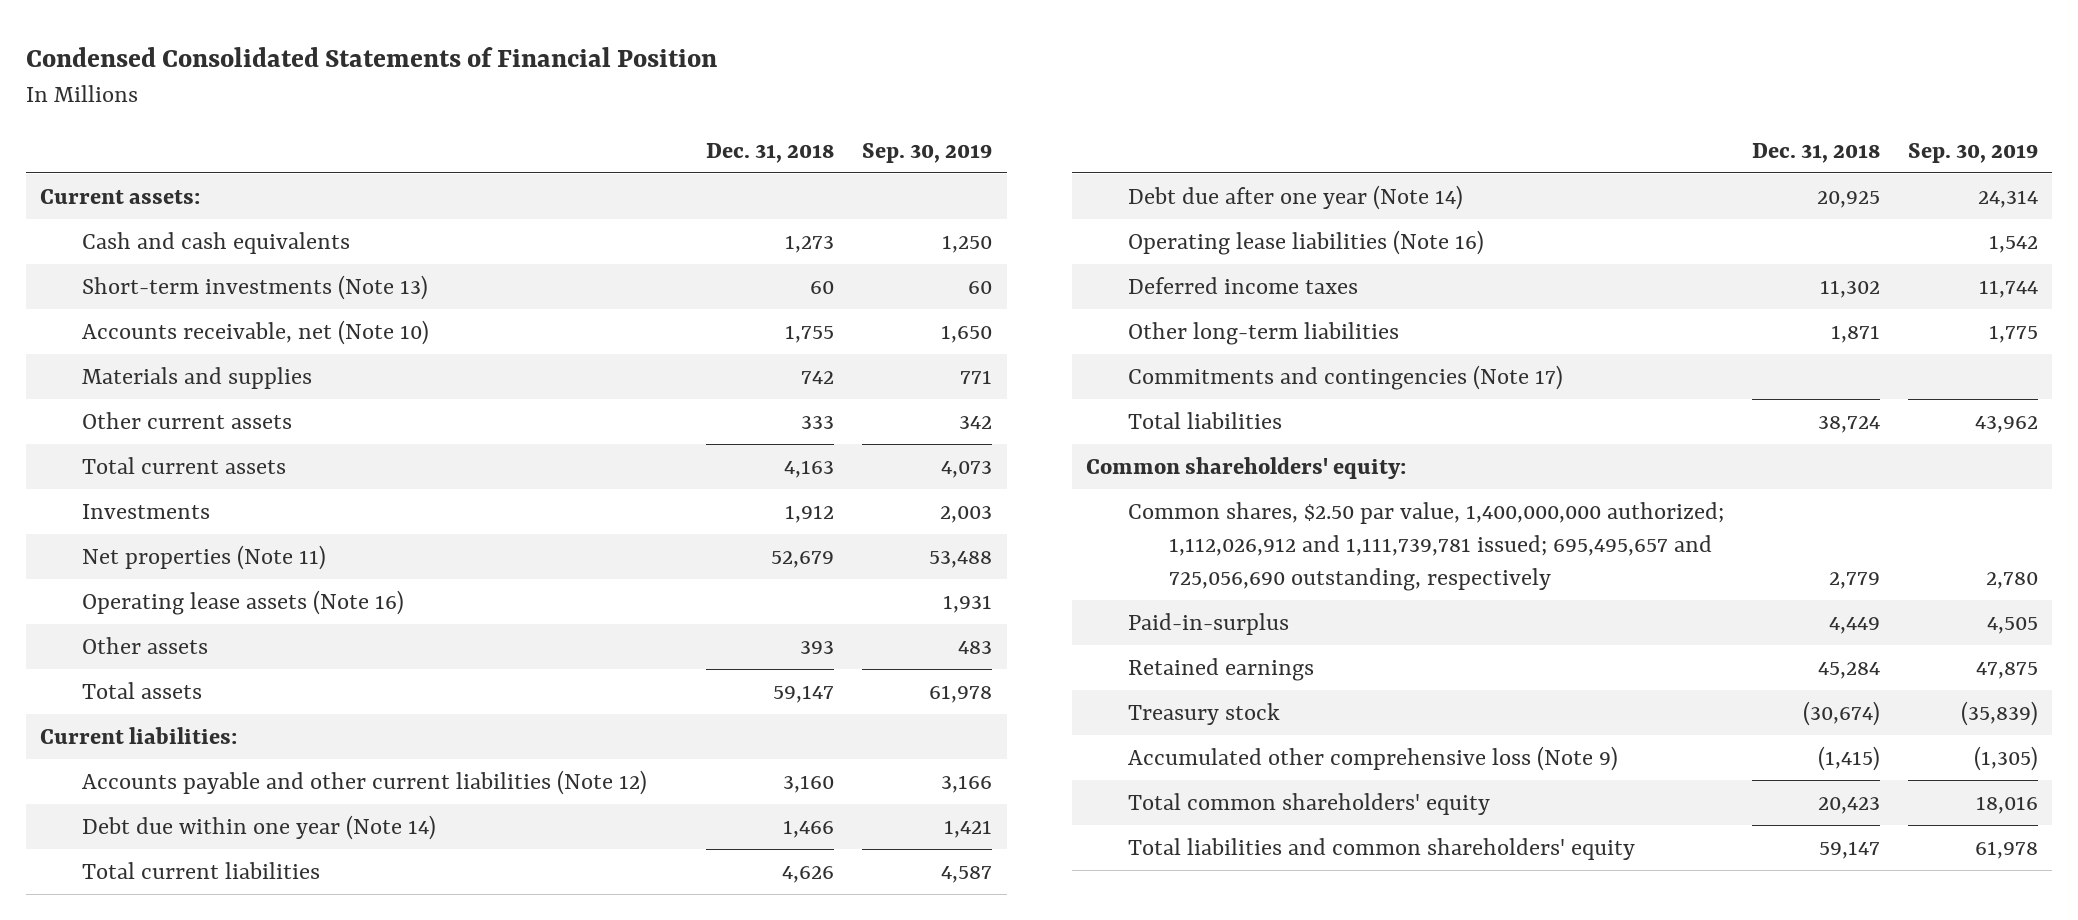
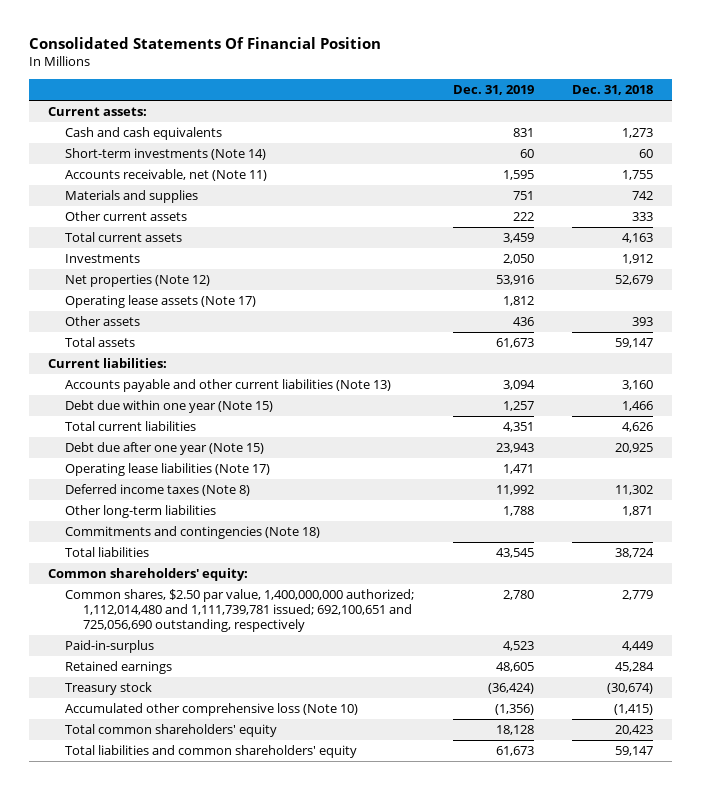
- Condensed Consolidated Statements of Financial Position
+ Consolidated Statements Of Financial Position
- | Dec. 31, 2018 | Sep. 30, 2019
+ | Dec. 31, 2019 | Dec. 31, 2018
- Short-term investments (Note 13) | 60 | 60
- Accounts receivable, net (Note 10) | 1,755 | 1,650
+ Short-term investments (Note 14) | 60 | 60
+ Accounts receivable, net (Note 11) | 1,595 | 1,755
- Net properties (Note 11) | 52,679 | 53,488
- Operating lease assets (Note 16) | | 1,931
+ Net properties (Note 12) | 53,916 | 52,679
+ Operating lease assets (Note 17) | 1,812 |
- Accounts payable and other current liabilities (Note 12) | 3,160 | 3,166
- Debt due within one year (Note 14) | 1,466 | 1,421
+ Accounts payable and other current liabilities (Note 13) | 3,094 | 3,160
+ Debt due within one year (Note 15) | 1,257 | 1,466
- Debt due after one year (Note 14) | 20,925 | 24,314
- Operating lease liabilities (Note 16) | | 1,542
- Deferred income taxes | 11,302 | 11,744
+ Debt due after one year (Note 15) | 23,943 | 20,925
+ Operating lease liabilities (Note 17) | 1,471 |
+ Deferred income taxes (Note 8) | 11,992 | 11,302
- Commitments and contingencies (Note 17)
+ Commitments and contingencies (Note 18)
- Common shares, $2.50 par value, 1,400,000,000 authorized; 1,112,026,912 and 1,111,739,781 issued; 695,495,657 and 725,056,690 outstanding, respectively | 2,779 | 2,780
+ Common shares, $2.50 par value, 1,400,000,000 authorized; 1,112,014,480 and 1,111,739,781 issued; 692,100,651 and 725,056,690 outstanding, respectively | 2,780 | 2,779
- Accumulated other comprehensive loss (Note 9) | (1,415) | (1,305)
+ Accumulated other comprehensive loss (Note 10) | (1,356) | (1,415)

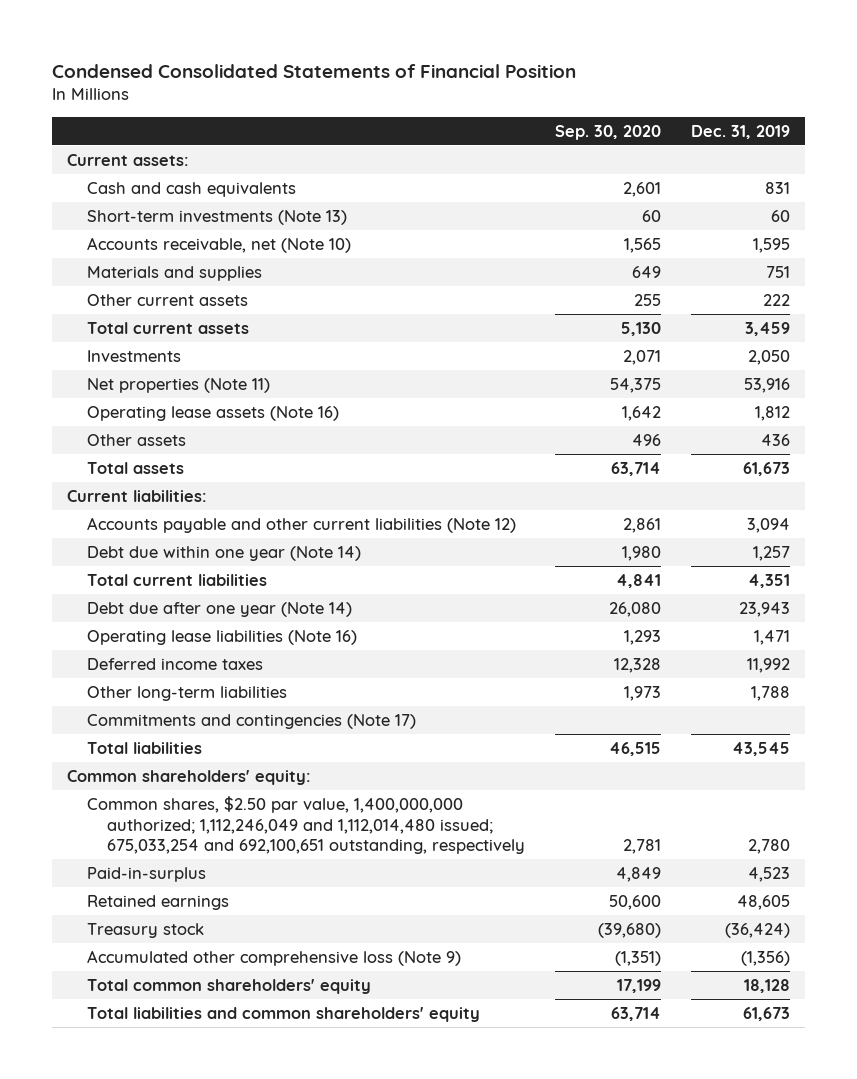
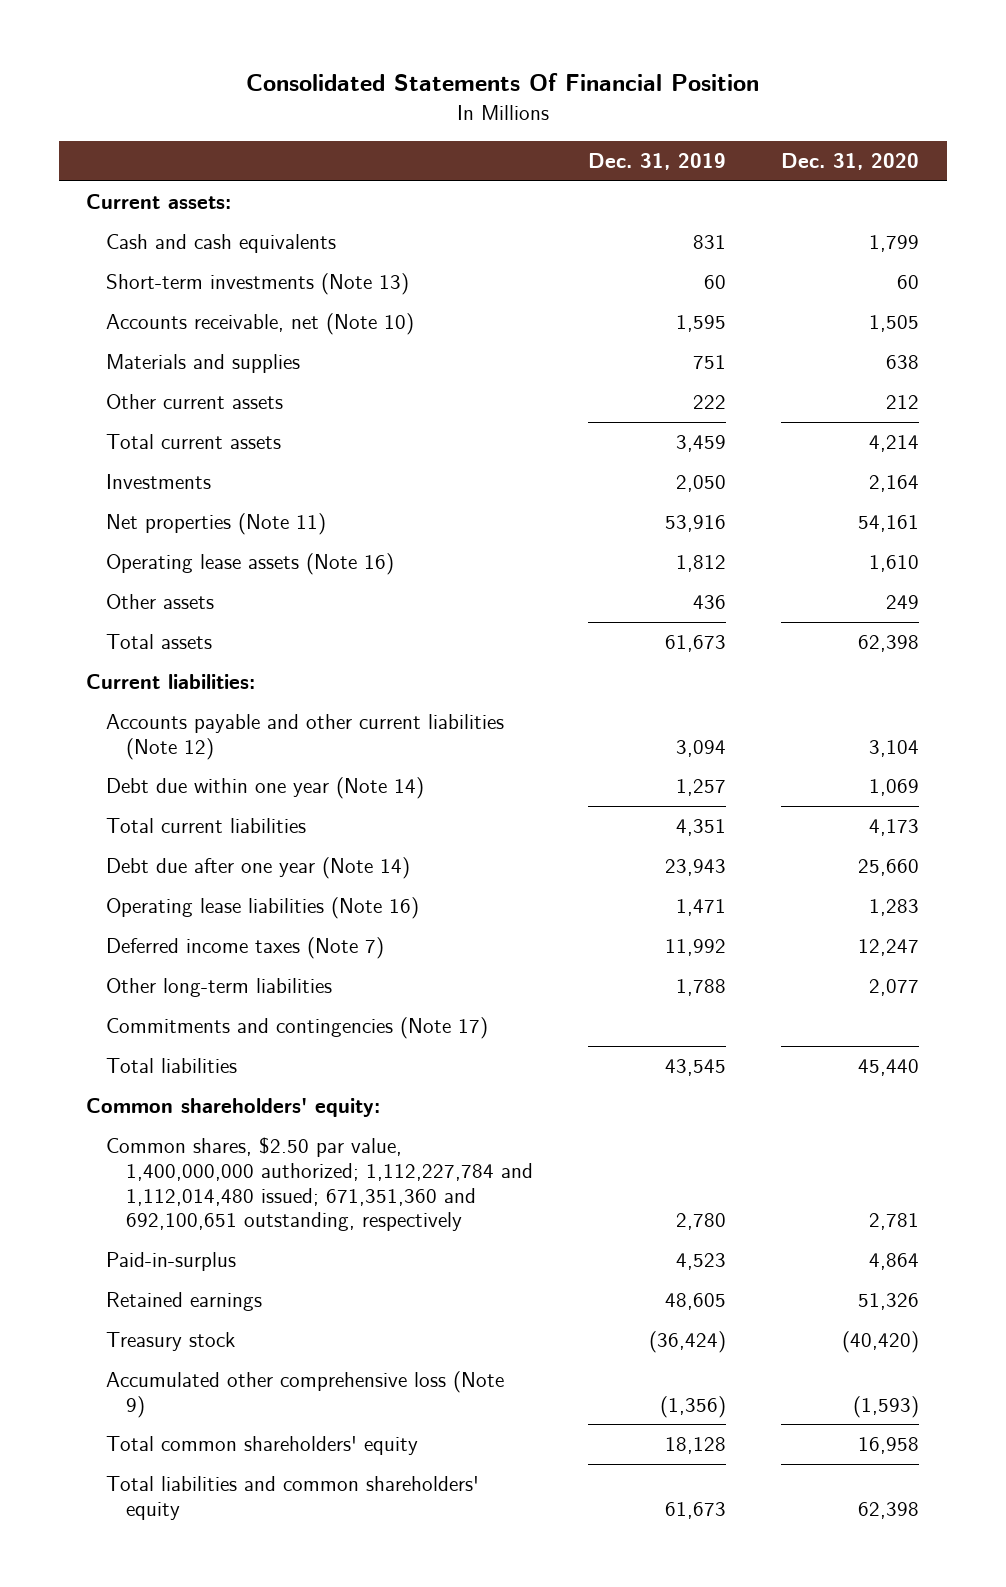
- Condensed Consolidated Statements of Financial Position
+ Consolidated Statements Of Financial Position
- | Sep. 30, 2020 | Dec. 31, 2019
+ | Dec. 31, 2019 | Dec. 31, 2020
- Deferred income taxes | 12,328 | 11,992
+ Deferred income taxes (Note 7) | 11,992 | 12,247
- Common shares, $2.50 par value, 1,400,000,000 authorized; 1,112,246,049 and 1,112,014,480 issued; 675,033,254 and 692,100,651 outstanding, respectively | 2,781 | 2,780
+ Common shares, $2.50 par value, 1,400,000,000 authorized; 1,112,227,784 and 1,112,014,480 issued; 671,351,360 and 692,100,651 outstanding, respectively | 2,780 | 2,781

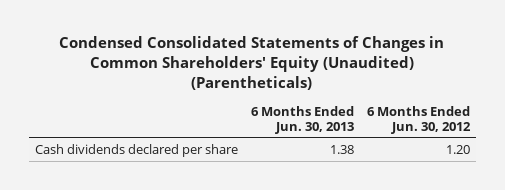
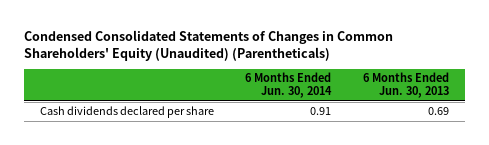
- | 6 Months Ended Jun. 30, 2013 | 6 Months Ended Jun. 30, 2012
+ | 6 Months Ended Jun. 30, 2014 | 6 Months Ended Jun. 30, 2013
- Cash dividends declared per share | 1.38 | 1.20
+ Cash dividends declared per share | 0.91 | 0.69

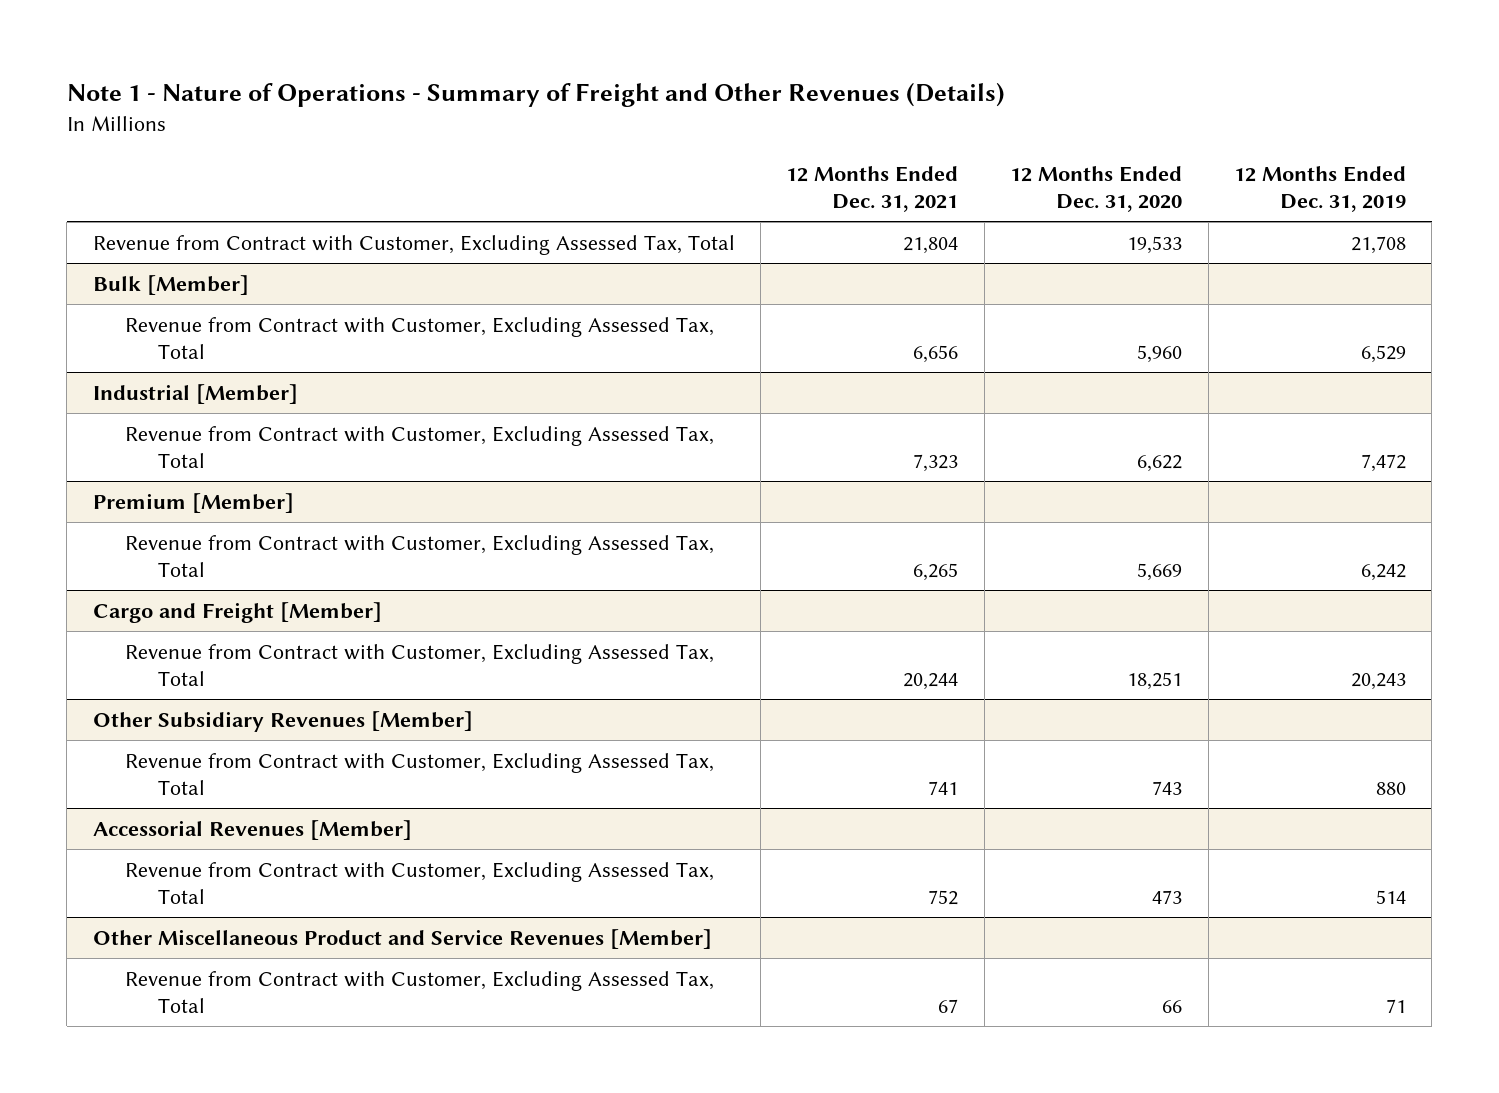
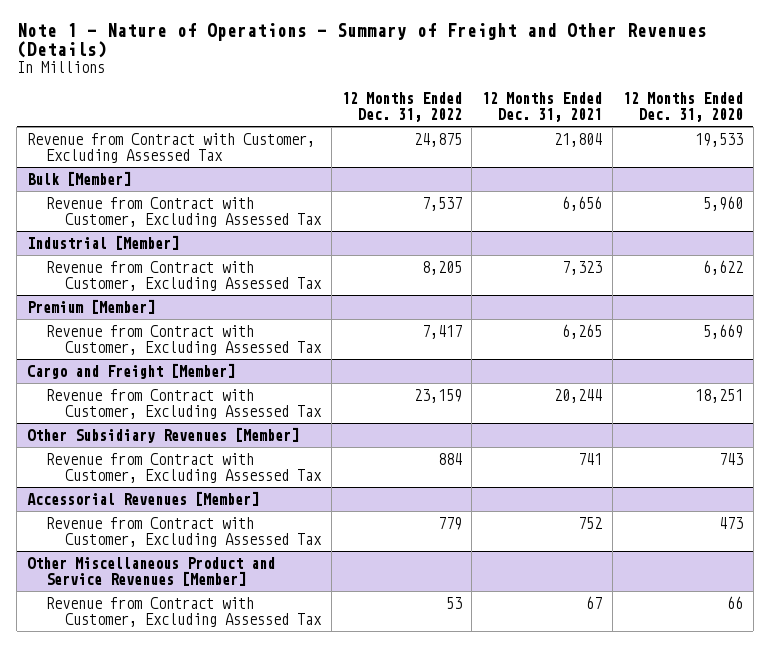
- | 12 Months Ended Dec. 31, 2021 | 12 Months Ended Dec. 31, 2020 | 12 Months Ended Dec. 31, 2019
+ | 12 Months Ended Dec. 31, 2022 | 12 Months Ended Dec. 31, 2021 | 12 Months Ended Dec. 31, 2020
- Revenue from Contract with Customer, Excluding Assessed Tax, Total | 21,804 | 19,533 | 21,708
+ Revenue from Contract with Customer, Excluding Assessed Tax | 24,875 | 21,804 | 19,533
@ Bulk [Member]
- Revenue from Contract with Customer, Excluding Assessed Tax, Total | 6,656 | 5,960 | 6,529
+ Revenue from Contract with Customer, Excluding Assessed Tax | 7,537 | 6,656 | 5,960
@ Industrial [Member]
- Revenue from Contract with Customer, Excluding Assessed Tax, Total | 7,323 | 6,622 | 7,472
+ Revenue from Contract with Customer, Excluding Assessed Tax | 8,205 | 7,323 | 6,622
@ Premium [Member]
- Revenue from Contract with Customer, Excluding Assessed Tax, Total | 6,265 | 5,669 | 6,242
+ Revenue from Contract with Customer, Excluding Assessed Tax | 7,417 | 6,265 | 5,669
@ Cargo and Freight [Member]
- Revenue from Contract with Customer, Excluding Assessed Tax, Total | 20,244 | 18,251 | 20,243
+ Revenue from Contract with Customer, Excluding Assessed Tax | 23,159 | 20,244 | 18,251
@ Other Subsidiary Revenues [Member]
- Revenue from Contract with Customer, Excluding Assessed Tax, Total | 741 | 743 | 880
+ Revenue from Contract with Customer, Excluding Assessed Tax | 884 | 741 | 743
@ Accessorial Revenues [Member]
- Revenue from Contract with Customer, Excluding Assessed Tax, Total | 752 | 473 | 514
+ Revenue from Contract with Customer, Excluding Assessed Tax | 779 | 752 | 473
@ Other Miscellaneous Product and Service Revenues [Member]
- Revenue from Contract with Customer, Excluding Assessed Tax, Total | 67 | 66 | 71
+ Revenue from Contract with Customer, Excluding Assessed Tax | 53 | 67 | 66

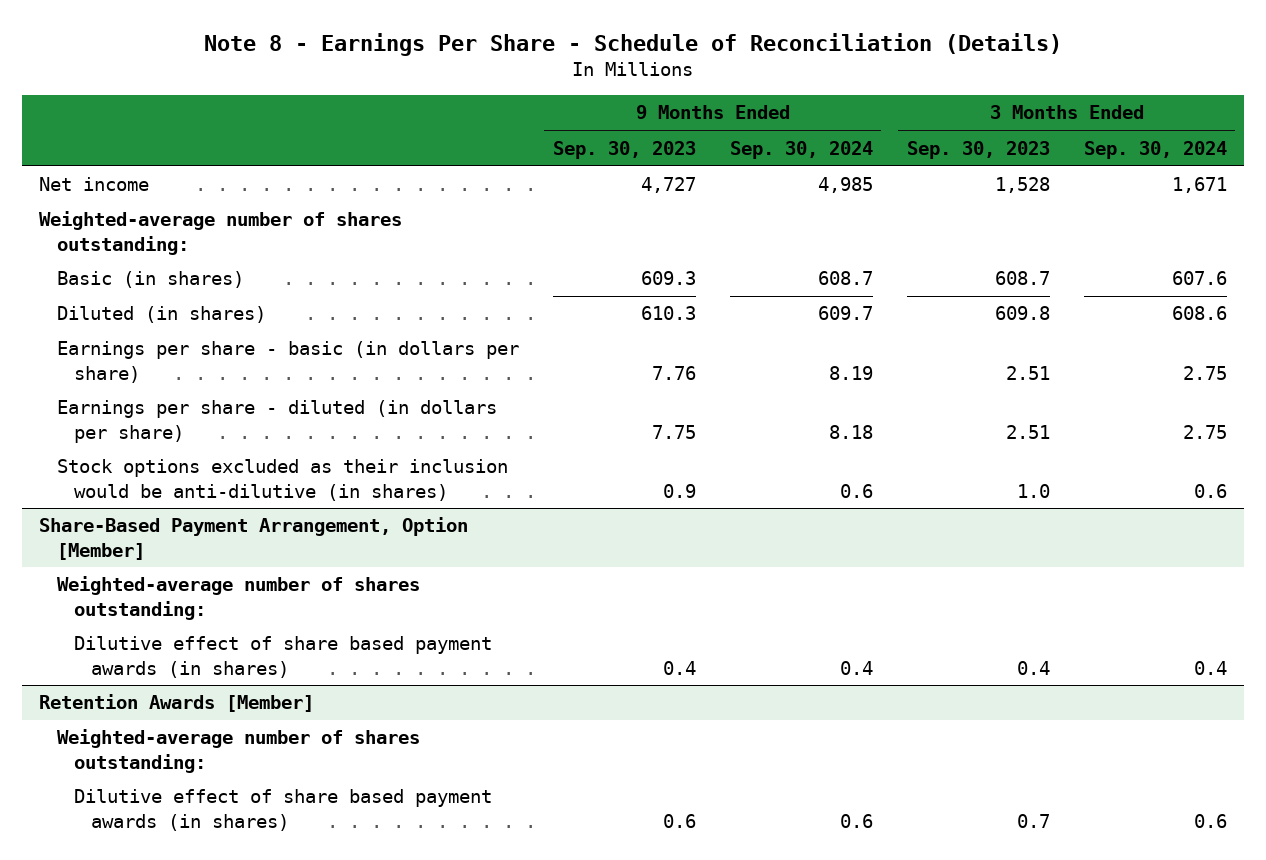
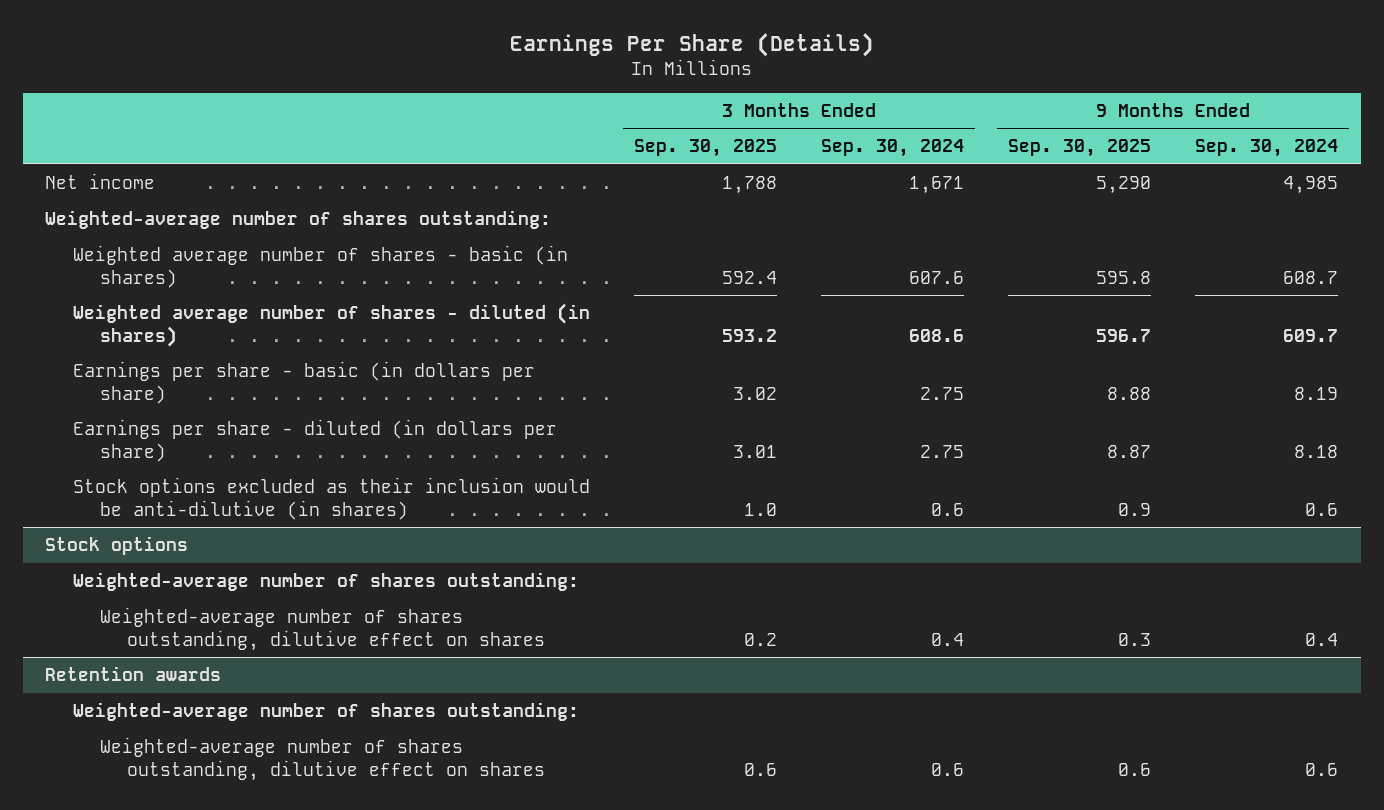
- Note 8 - Earnings Per Share - Schedule of Reconciliation (Details)
+ Earnings Per Share (Details)
- | 9 Months Ended Sep. 30, 2023 | 9 Months Ended Sep. 30, 2024 | 3 Months Ended Sep. 30, 2023 | 3 Months Ended Sep. 30, 2024
+ | 3 Months Ended Sep. 30, 2025 | 3 Months Ended Sep. 30, 2024 | 9 Months Ended Sep. 30, 2025 | 9 Months Ended Sep. 30, 2024
- Basic (in shares) | 609.3 | 608.7 | 608.7 | 607.6
- Diluted (in shares) | 610.3 | 609.7 | 609.8 | 608.6
+ Weighted average number of shares - basic (in shares) | 592.4 | 607.6 | 595.8 | 608.7
+ Weighted average number of shares - diluted (in shares) | 593.2 | 608.6 | 596.7 | 609.7
- Share-Based Payment Arrangement, Option [Member]
+ Stock options
- Dilutive effect of share based payment awards (in shares) | 0.4 | 0.4 | 0.4 | 0.4
- Retention Awards [Member]
+ Weighted-average number of shares outstanding, dilutive effect on shares | 0.2 | 0.4 | 0.3 | 0.4
+ Retention awards
- Dilutive effect of share based payment awards (in shares) | 0.6 | 0.6 | 0.7 | 0.6
+ Weighted-average number of shares outstanding, dilutive effect on shares | 0.6 | 0.6 | 0.6 | 0.6

